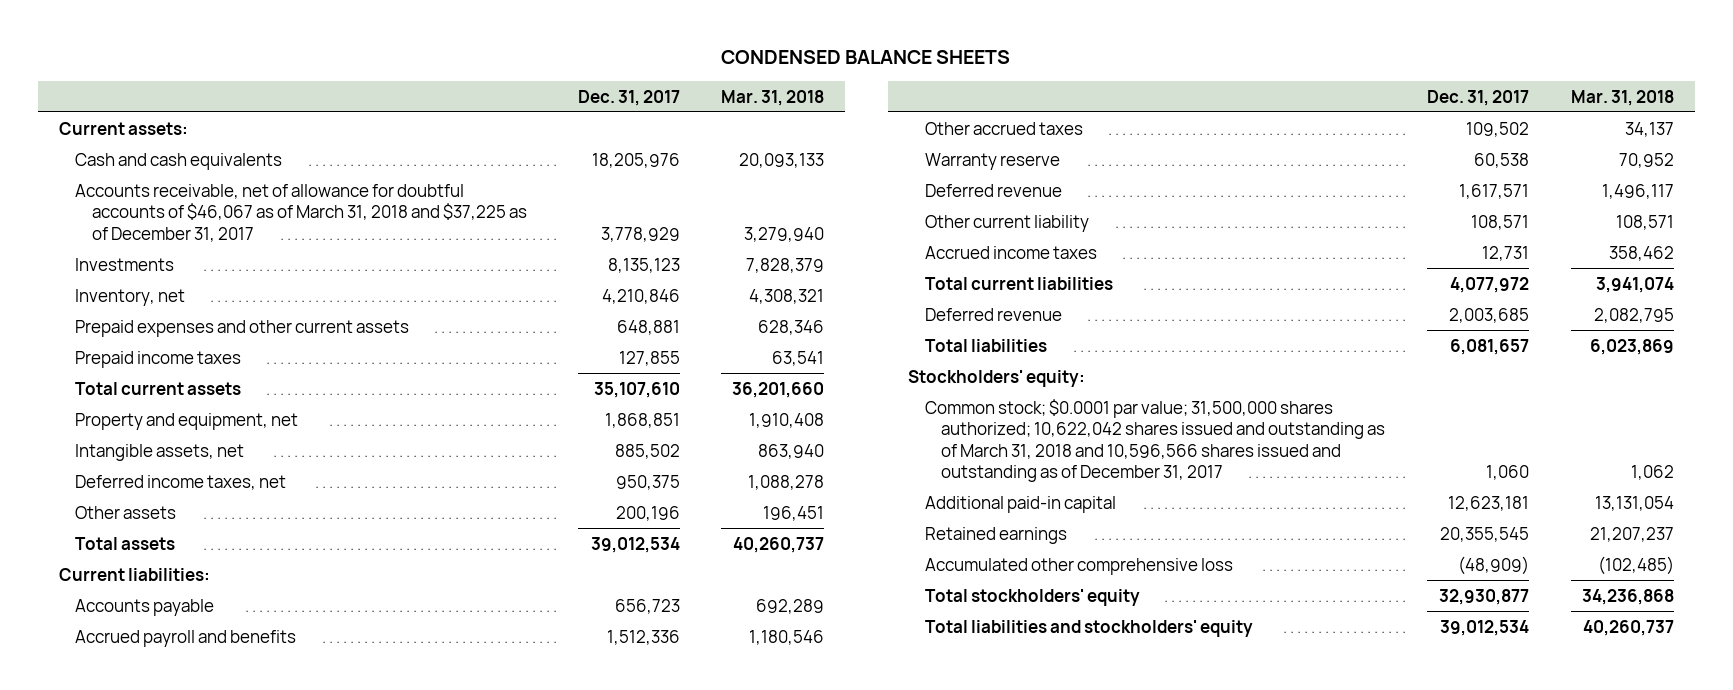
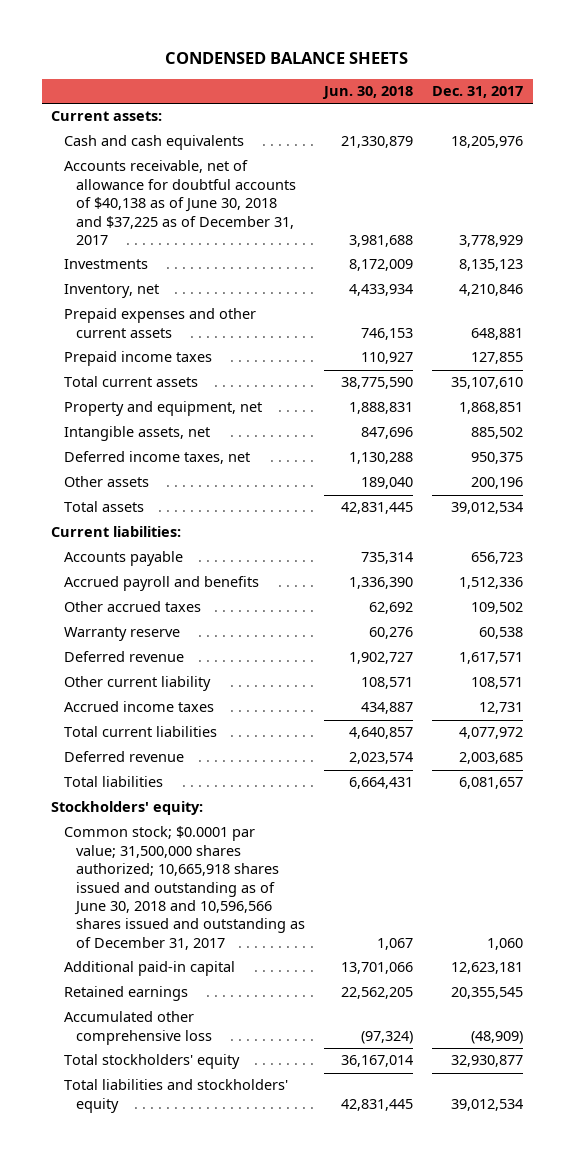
- | Dec. 31, 2017 | Mar. 31, 2018
+ | Jun. 30, 2018 | Dec. 31, 2017
- Accounts receivable, net of allowance for doubtful accounts of $46,067 as of March 31, 2018 and $37,225 as of December 31, 2017 | 3,778,929 | 3,279,940
+ Accounts receivable, net of allowance for doubtful accounts of $40,138 as of June 30, 2018 and $37,225 as of December 31, 2017 | 3,981,688 | 3,778,929
- Common stock; $0.0001 par value; 31,500,000 shares authorized; 10,622,042 shares issued and outstanding as of March 31, 2018 and 10,596,566 shares issued and outstanding as of December 31, 2017 | 1,060 | 1,062
+ Common stock; $0.0001 par value; 31,500,000 shares authorized; 10,665,918 shares issued and outstanding as of June 30, 2018 and 10,596,566 shares issued and outstanding as of December 31, 2017 | 1,067 | 1,060

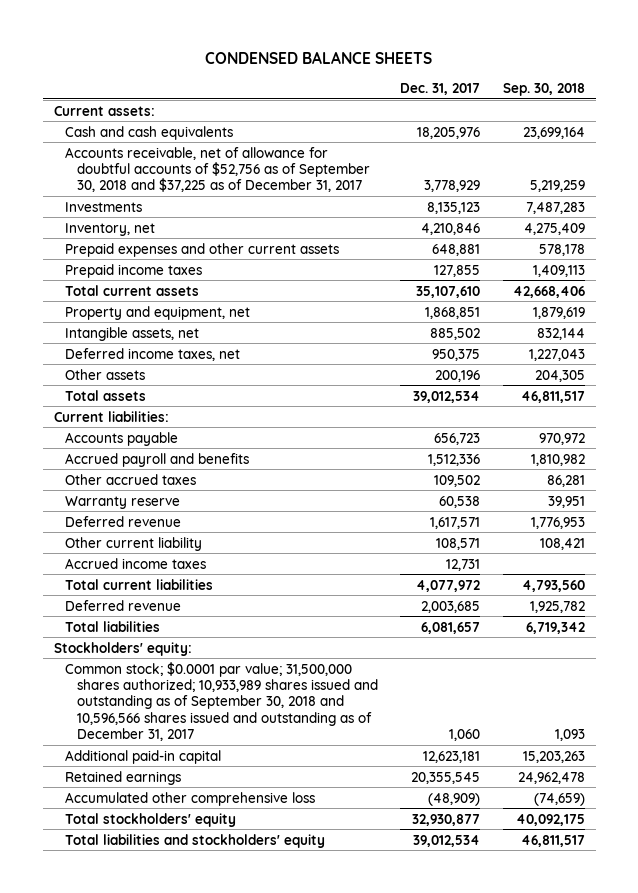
- | Jun. 30, 2018 | Dec. 31, 2017
+ | Dec. 31, 2017 | Sep. 30, 2018
- Accounts receivable, net of allowance for doubtful accounts of $40,138 as of June 30, 2018 and $37,225 as of December 31, 2017 | 3,981,688 | 3,778,929
+ Accounts receivable, net of allowance for doubtful accounts of $52,756 as of September 30, 2018 and $37,225 as of December 31, 2017 | 3,778,929 | 5,219,259
- Common stock; $0.0001 par value; 31,500,000 shares authorized; 10,665,918 shares issued and outstanding as of June 30, 2018 and 10,596,566 shares issued and outstanding as of December 31, 2017 | 1,067 | 1,060
+ Common stock; $0.0001 par value; 31,500,000 shares authorized; 10,933,989 shares issued and outstanding as of September 30, 2018 and 10,596,566 shares issued and outstanding as of December 31, 2017 | 1,060 | 1,093

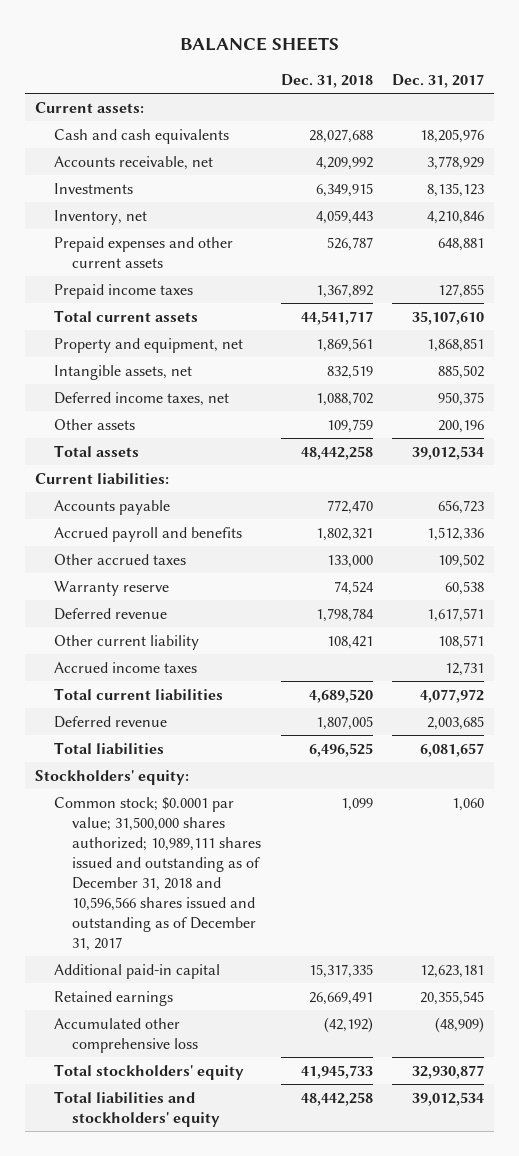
- CONDENSED BALANCE SHEETS
+ BALANCE SHEETS
- | Dec. 31, 2017 | Sep. 30, 2018
+ | Dec. 31, 2018 | Dec. 31, 2017
- Accounts receivable, net of allowance for doubtful accounts of $52,756 as of September 30, 2018 and $37,225 as of December 31, 2017 | 3,778,929 | 5,219,259
+ Accounts receivable, net | 4,209,992 | 3,778,929
- Common stock; $0.0001 par value; 31,500,000 shares authorized; 10,933,989 shares issued and outstanding as of September 30, 2018 and 10,596,566 shares issued and outstanding as of December 31, 2017 | 1,060 | 1,093
+ Common stock; $0.0001 par value; 31,500,000 shares authorized; 10,989,111 shares issued and outstanding as of December 31, 2018 and 10,596,566 shares issued and outstanding as of December 31, 2017 | 1,099 | 1,060

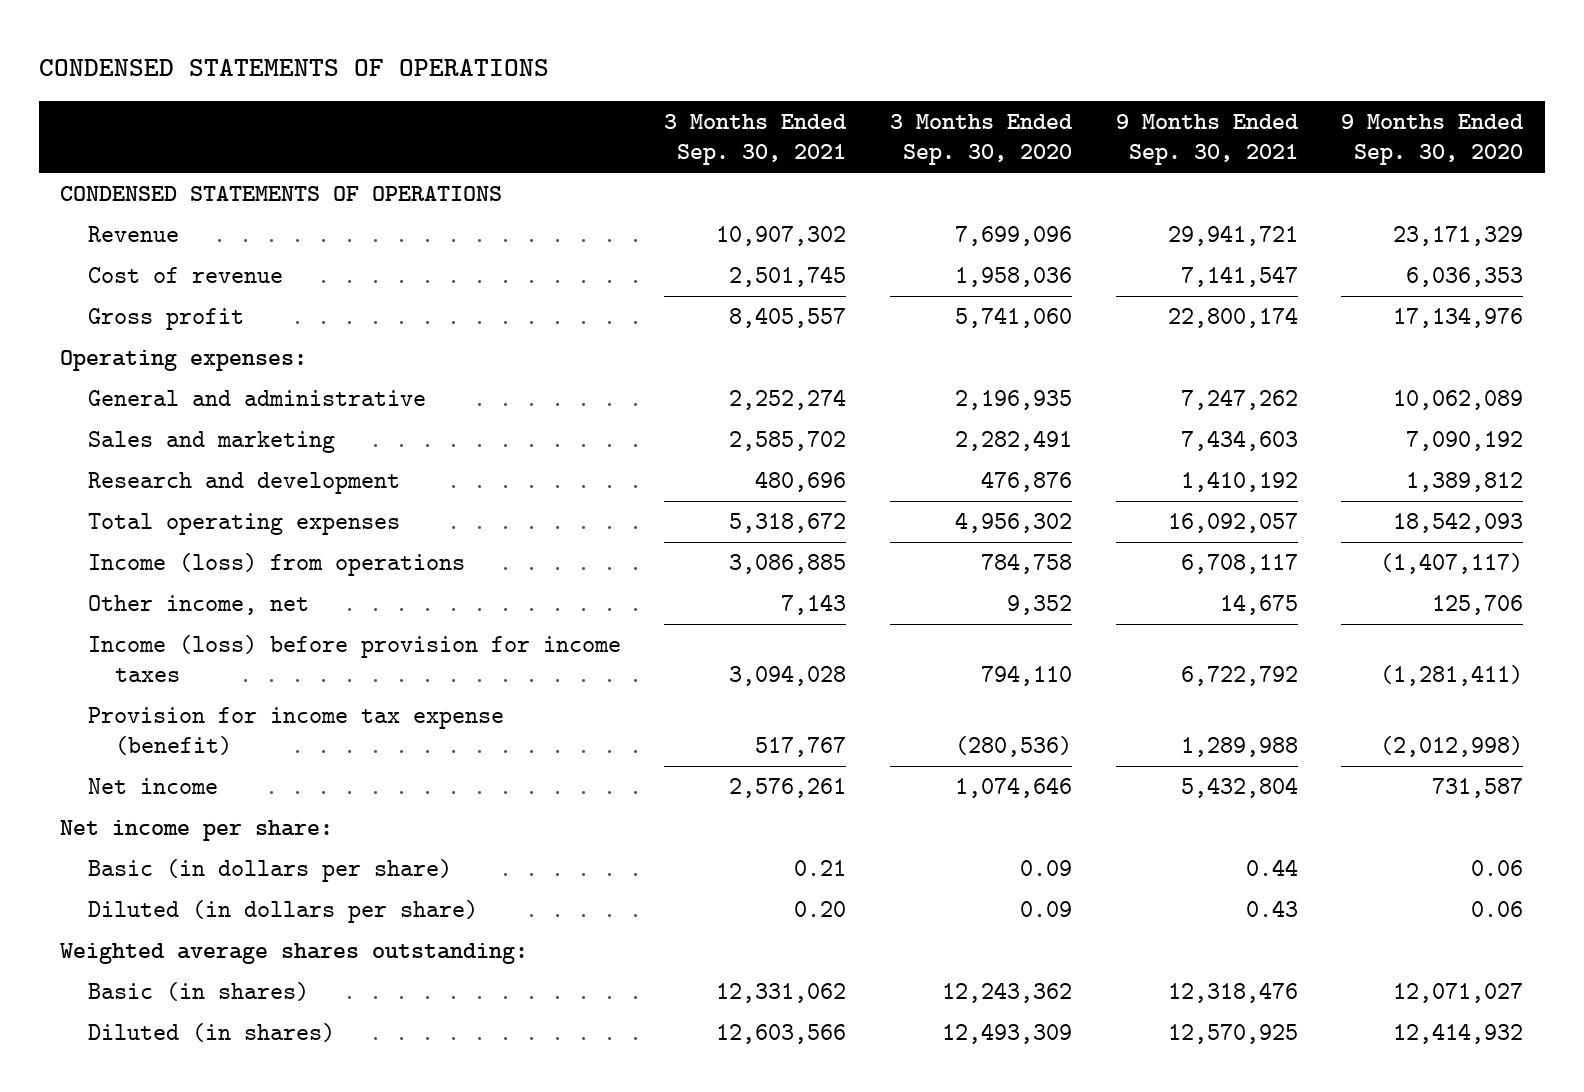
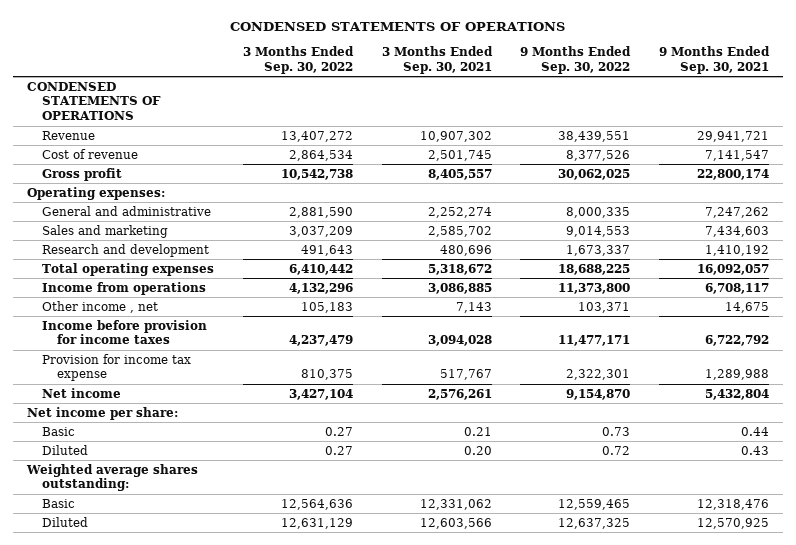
- | 3 Months Ended Sep. 30, 2021 | 3 Months Ended Sep. 30, 2020 | 9 Months Ended Sep. 30, 2021 | 9 Months Ended Sep. 30, 2020
+ | 3 Months Ended Sep. 30, 2022 | 3 Months Ended Sep. 30, 2021 | 9 Months Ended Sep. 30, 2022 | 9 Months Ended Sep. 30, 2021
- Income (loss) from operations | 3,086,885 | 784,758 | 6,708,117 | (1,407,117)
- Other income, net | 7,143 | 9,352 | 14,675 | 125,706
- Income (loss) before provision for income taxes | 3,094,028 | 794,110 | 6,722,792 | (1,281,411)
- Provision for income tax expense (benefit) | 517,767 | (280,536) | 1,289,988 | (2,012,998)
+ Income from operations | 4,132,296 | 3,086,885 | 11,373,800 | 6,708,117
+ Other income , net | 105,183 | 7,143 | 103,371 | 14,675
+ Income before provision for income taxes | 4,237,479 | 3,094,028 | 11,477,171 | 6,722,792
+ Provision for income tax expense | 810,375 | 517,767 | 2,322,301 | 1,289,988
- Basic (in dollars per share) | 0.21 | 0.09 | 0.44 | 0.06
- Diluted (in dollars per share) | 0.20 | 0.09 | 0.43 | 0.06
+ Basic | 0.27 | 0.21 | 0.73 | 0.44
+ Diluted | 0.27 | 0.20 | 0.72 | 0.43
- Basic (in shares) | 12,331,062 | 12,243,362 | 12,318,476 | 12,071,027
- Diluted (in shares) | 12,603,566 | 12,493,309 | 12,570,925 | 12,414,932
+ Basic | 12,564,636 | 12,331,062 | 12,559,465 | 12,318,476
+ Diluted | 12,631,129 | 12,603,566 | 12,637,325 | 12,570,925

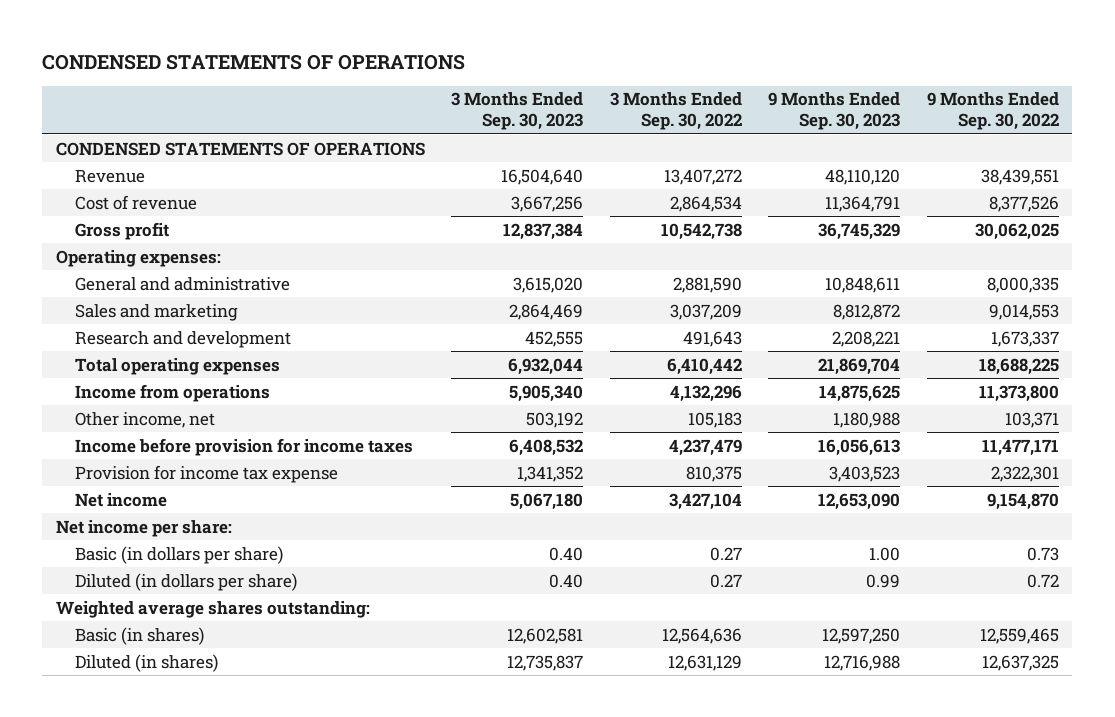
- | 3 Months Ended Sep. 30, 2022 | 3 Months Ended Sep. 30, 2021 | 9 Months Ended Sep. 30, 2022 | 9 Months Ended Sep. 30, 2021
+ | 3 Months Ended Sep. 30, 2023 | 3 Months Ended Sep. 30, 2022 | 9 Months Ended Sep. 30, 2023 | 9 Months Ended Sep. 30, 2022
- Other income , net | 105,183 | 7,143 | 103,371 | 14,675
+ Other income, net | 503,192 | 105,183 | 1,180,988 | 103,371
- Basic | 0.27 | 0.21 | 0.73 | 0.44
- Diluted | 0.27 | 0.20 | 0.72 | 0.43
+ Basic (in dollars per share) | 0.40 | 0.27 | 1.00 | 0.73
+ Diluted (in dollars per share) | 0.40 | 0.27 | 0.99 | 0.72
- Basic | 12,564,636 | 12,331,062 | 12,559,465 | 12,318,476
- Diluted | 12,631,129 | 12,603,566 | 12,637,325 | 12,570,925
+ Basic (in shares) | 12,602,581 | 12,564,636 | 12,597,250 | 12,559,465
+ Diluted (in shares) | 12,735,837 | 12,631,129 | 12,716,988 | 12,637,325

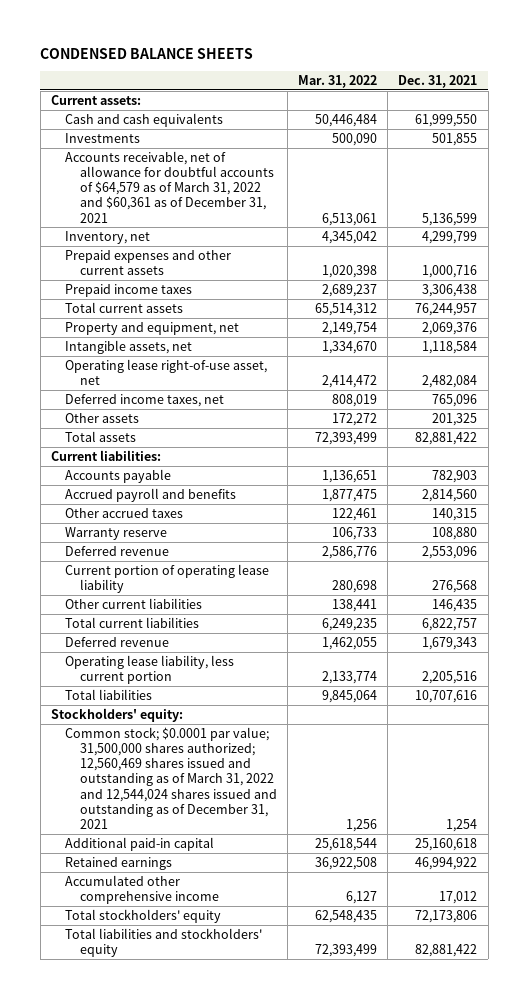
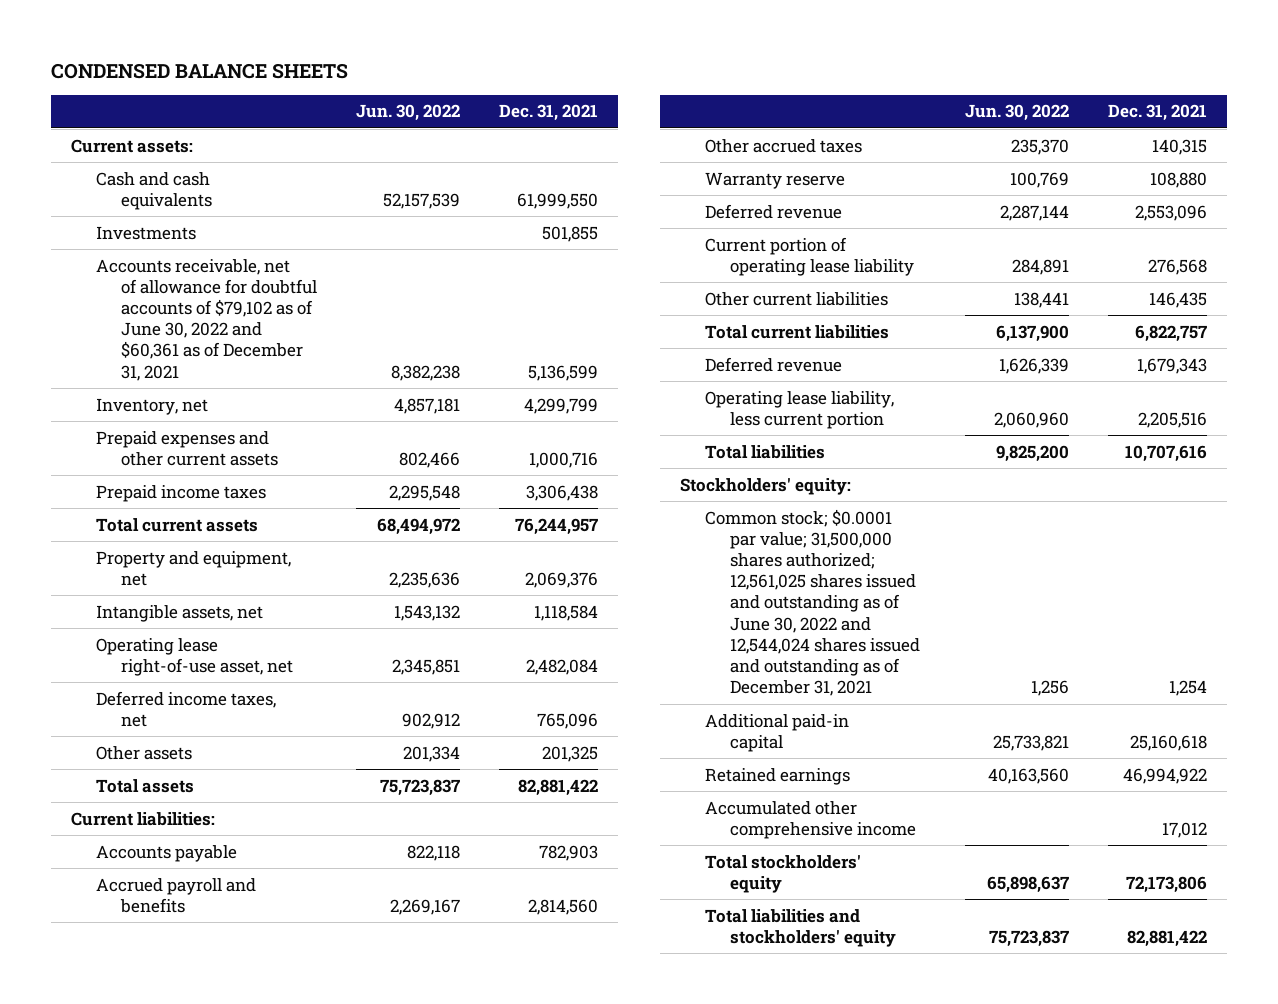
- | Mar. 31, 2022 | Dec. 31, 2021
+ | Jun. 30, 2022 | Dec. 31, 2021
- Accounts receivable, net of allowance for doubtful accounts of $64,579 as of March 31, 2022 and $60,361 as of December 31, 2021 | 6,513,061 | 5,136,599
+ Accounts receivable, net of allowance for doubtful accounts of $79,102 as of June 30, 2022 and $60,361 as of December 31, 2021 | 8,382,238 | 5,136,599
- Common stock; $0.0001 par value; 31,500,000 shares authorized; 12,560,469 shares issued and outstanding as of March 31, 2022 and 12,544,024 shares issued and outstanding as of December 31, 2021 | 1,256 | 1,254
+ Common stock; $0.0001 par value; 31,500,000 shares authorized; 12,561,025 shares issued and outstanding as of June 30, 2022 and 12,544,024 shares issued and outstanding as of December 31, 2021 | 1,256 | 1,254

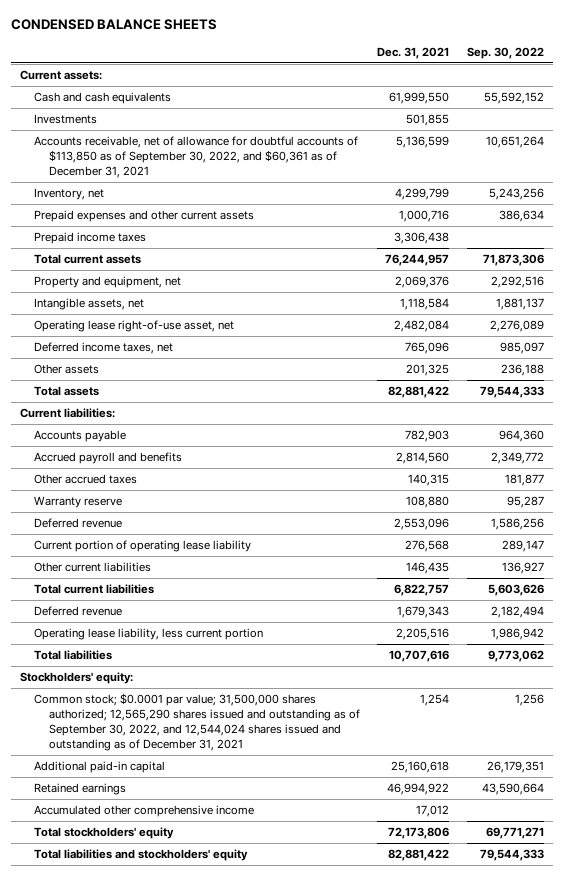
- | Jun. 30, 2022 | Dec. 31, 2021
+ | Dec. 31, 2021 | Sep. 30, 2022
- Accounts receivable, net of allowance for doubtful accounts of $79,102 as of June 30, 2022 and $60,361 as of December 31, 2021 | 8,382,238 | 5,136,599
+ Accounts receivable, net of allowance for doubtful accounts of $113,850 as of September 30, 2022, and $60,361 as of December 31, 2021 | 5,136,599 | 10,651,264
- Common stock; $0.0001 par value; 31,500,000 shares authorized; 12,561,025 shares issued and outstanding as of June 30, 2022 and 12,544,024 shares issued and outstanding as of December 31, 2021 | 1,256 | 1,254
+ Common stock; $0.0001 par value; 31,500,000 shares authorized; 12,565,290 shares issued and outstanding as of September 30, 2022, and 12,544,024 shares issued and outstanding as of December 31, 2021 | 1,254 | 1,256

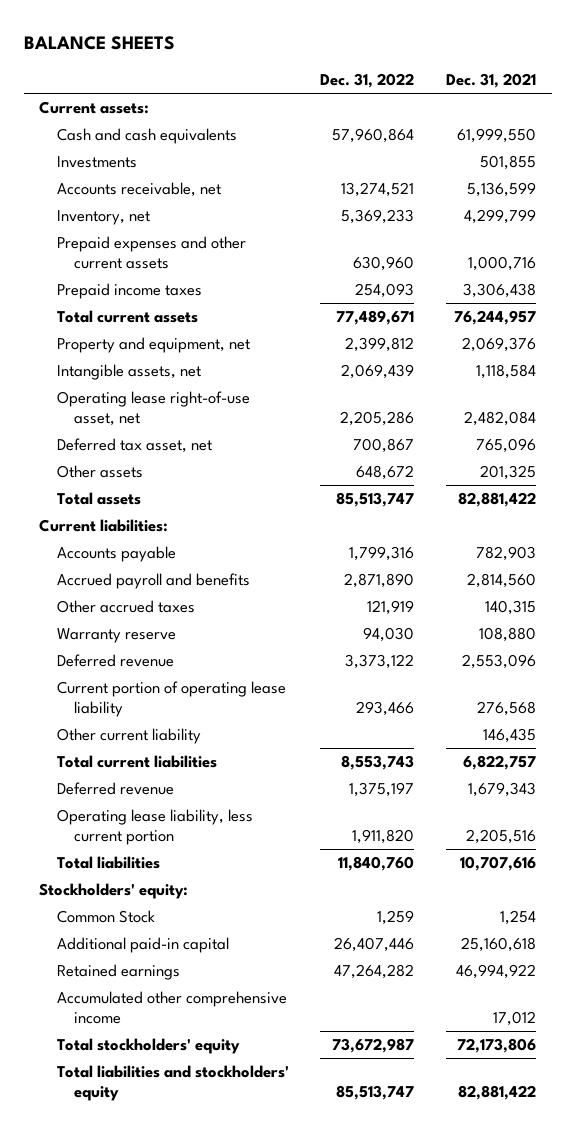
- CONDENSED BALANCE SHEETS
+ BALANCE SHEETS
- | Dec. 31, 2021 | Sep. 30, 2022
+ | Dec. 31, 2022 | Dec. 31, 2021
- Accounts receivable, net of allowance for doubtful accounts of $113,850 as of September 30, 2022, and $60,361 as of December 31, 2021 | 5,136,599 | 10,651,264
+ Accounts receivable, net | 13,274,521 | 5,136,599
- Deferred income taxes, net | 765,096 | 985,097
+ Deferred tax asset, net | 700,867 | 765,096
- Other current liabilities | 146,435 | 136,927
+ Other current liability | | 146,435
- Common stock; $0.0001 par value; 31,500,000 shares authorized; 12,565,290 shares issued and outstanding as of September 30, 2022, and 12,544,024 shares issued and outstanding as of December 31, 2021 | 1,254 | 1,256
+ Common Stock | 1,259 | 1,254

